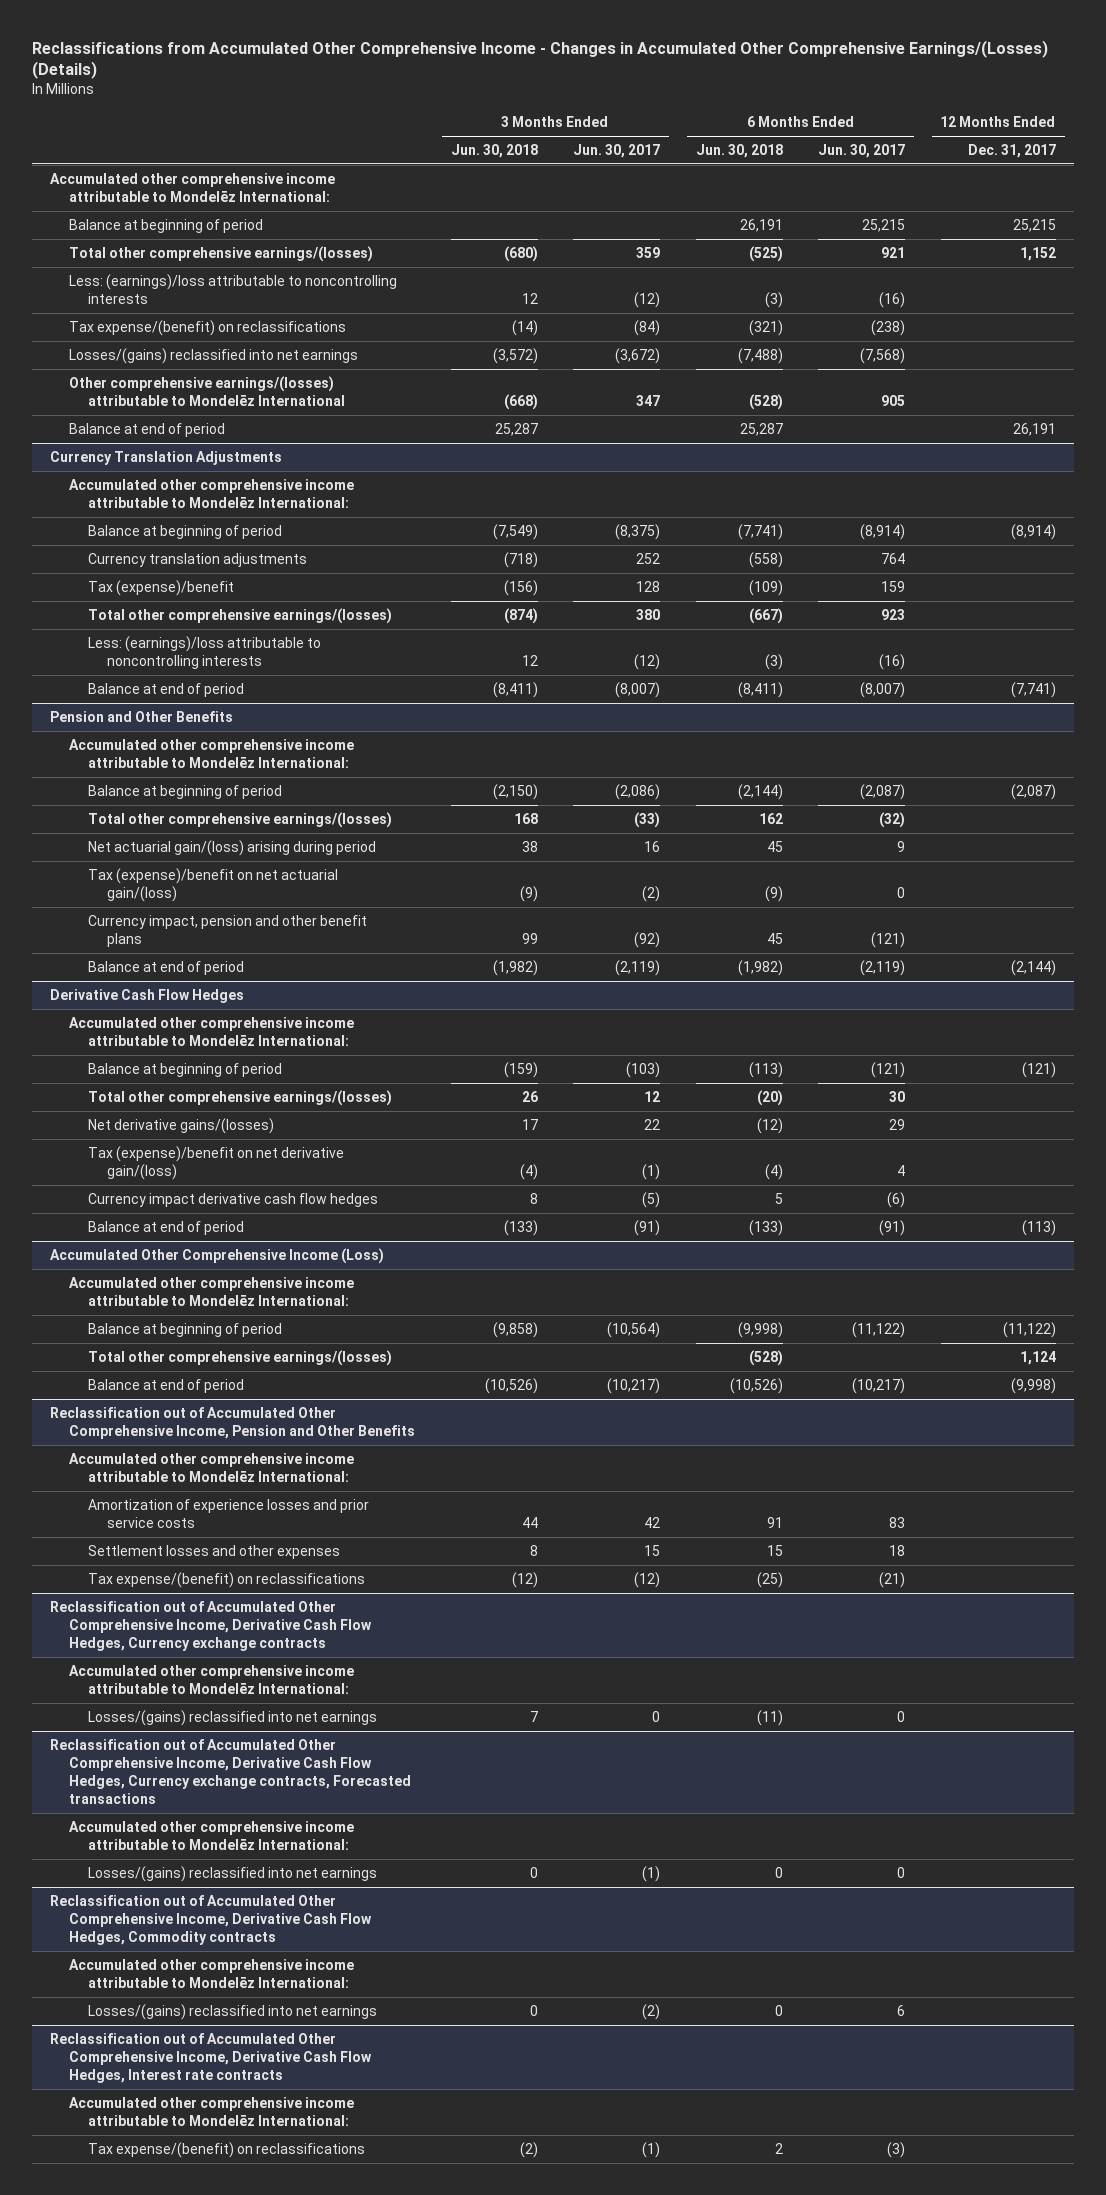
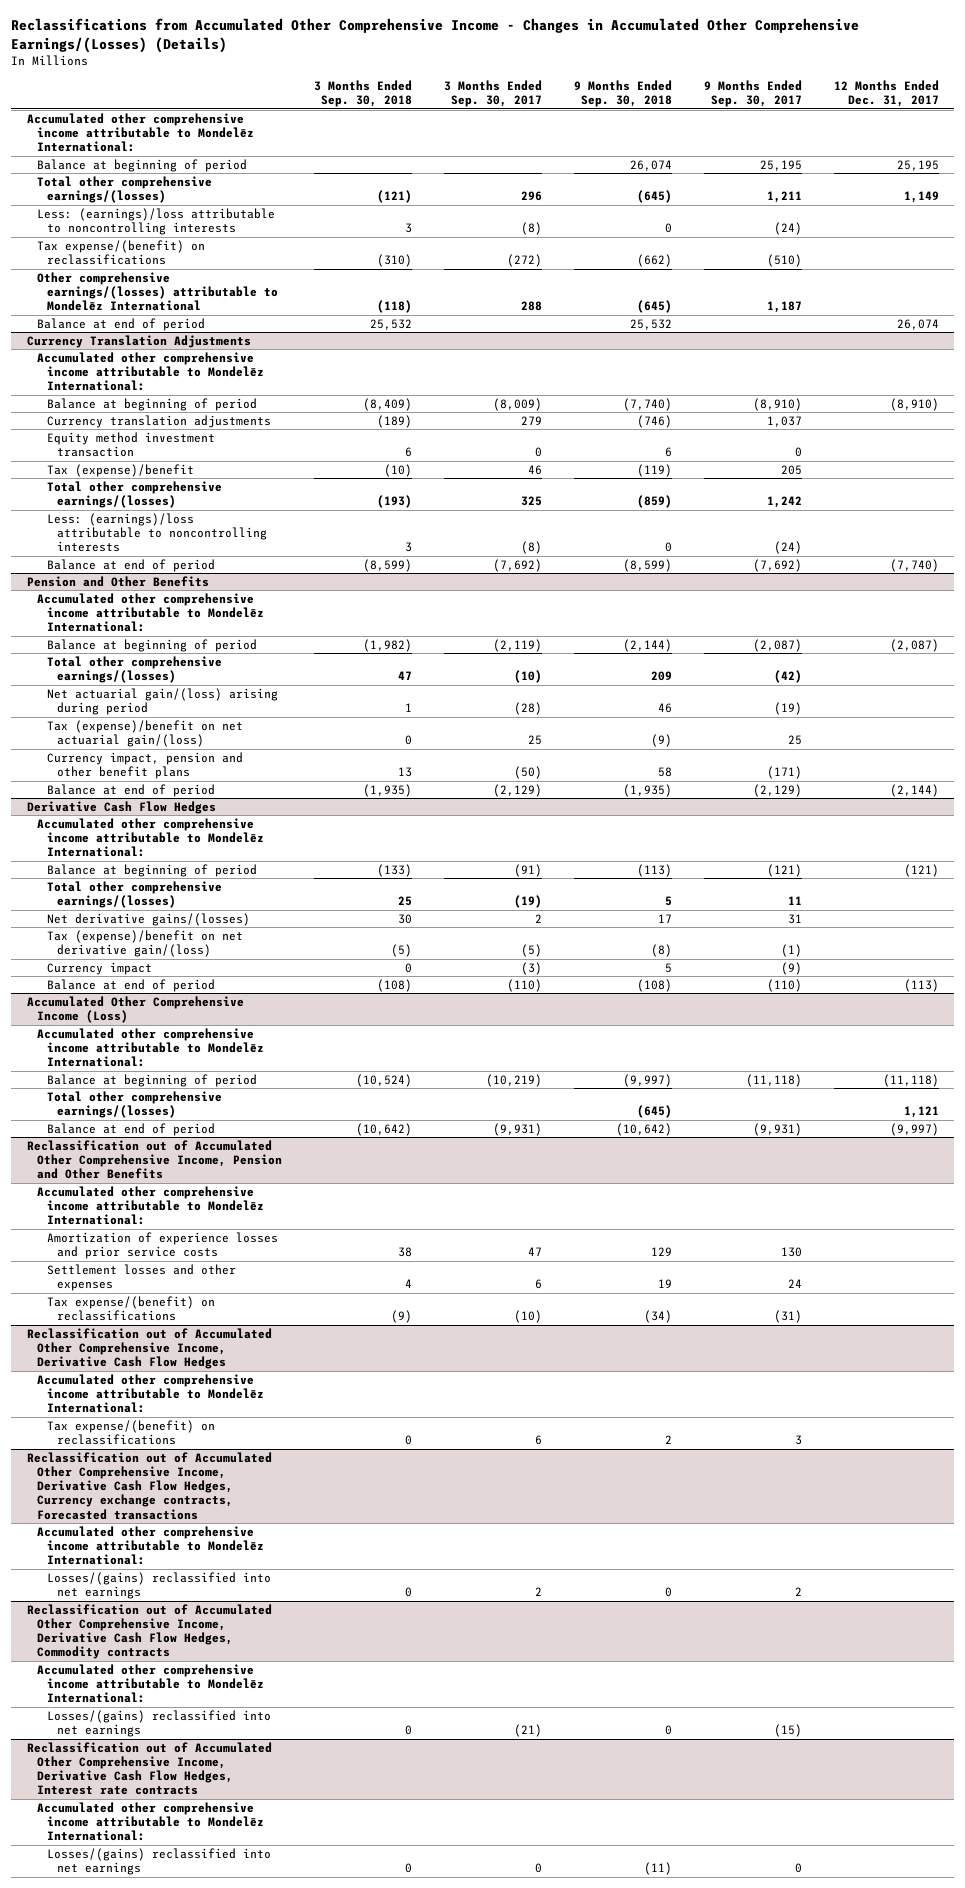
- | 3 Months Ended Jun. 30, 2018 | 3 Months Ended Jun. 30, 2017 | 6 Months Ended Jun. 30, 2018 | 6 Months Ended Jun. 30, 2017 | 12 Months Ended Dec. 31, 2017
+ | 3 Months Ended Sep. 30, 2018 | 3 Months Ended Sep. 30, 2017 | 9 Months Ended Sep. 30, 2018 | 9 Months Ended Sep. 30, 2017 | 12 Months Ended Dec. 31, 2017
- Balance at beginning of period | | | 26,191 | 25,215 | 25,215
- Total other comprehensive earnings/(losses) | (680) | 359 | (525) | 921 | 1,152
+ Balance at beginning of period | | | 26,074 | 25,195 | 25,195
+ Total other comprehensive earnings/(losses) | (121) | 296 | (645) | 1,211 | 1,149
- Losses/(gains) reclassified into net earnings | (3,572) | (3,672) | (7,488) | (7,568) |
- Balance at end of period | 25,287 | | 25,287 | | 26,191
+ Balance at end of period | 25,532 | | 25,532 | | 26,074
@ Currency Translation Adjustments
- Balance at beginning of period | (7,549) | (8,375) | (7,741) | (8,914) | (8,914)
+ Balance at beginning of period | (8,409) | (8,009) | (7,740) | (8,910) | (8,910)
+ Equity method investment transaction | 6 | 0 | 6 | 0 |
- Balance at end of period | (8,411) | (8,007) | (8,411) | (8,007) | (7,741)
+ Balance at end of period | (8,599) | (7,692) | (8,599) | (7,692) | (7,740)
@ Derivative Cash Flow Hedges
- Currency impact derivative cash flow hedges | 8 | (5) | 5 | (6) |
+ Currency impact | 0 | (3) | 5 | (9) |
@ Accumulated Other Comprehensive Income (Loss)
- Balance at beginning of period | (9,858) | (10,564) | (9,998) | (11,122) | (11,122)
- Total other comprehensive earnings/(losses) | | | (528) | | 1,124
- Balance at end of period | (10,526) | (10,217) | (10,526) | (10,217) | (9,998)
+ Balance at beginning of period | (10,524) | (10,219) | (9,997) | (11,118) | (11,118)
+ Total other comprehensive earnings/(losses) | | | (645) | | 1,121
+ Balance at end of period | (10,642) | (9,931) | (10,642) | (9,931) | (9,997)
- Reclassification out of Accumulated Other Comprehensive Income, Derivative Cash Flow Hedges, Currency exchange contracts
+ Reclassification out of Accumulated Other Comprehensive Income, Derivative Cash Flow Hedges
- Losses/(gains) reclassified into net earnings | 7 | 0 | (11) | 0 |
+ Tax expense/(benefit) on reclassifications | 0 | 6 | 2 | 3 |
@ Reclassification out of Accumulated Other Comprehensive Income, Derivative Cash Flow Hedges, Interest rate contracts
- Tax expense/(benefit) on reclassifications | (2) | (1) | 2 | (3) |
+ Losses/(gains) reclassified into net earnings | 0 | 0 | (11) | 0 |

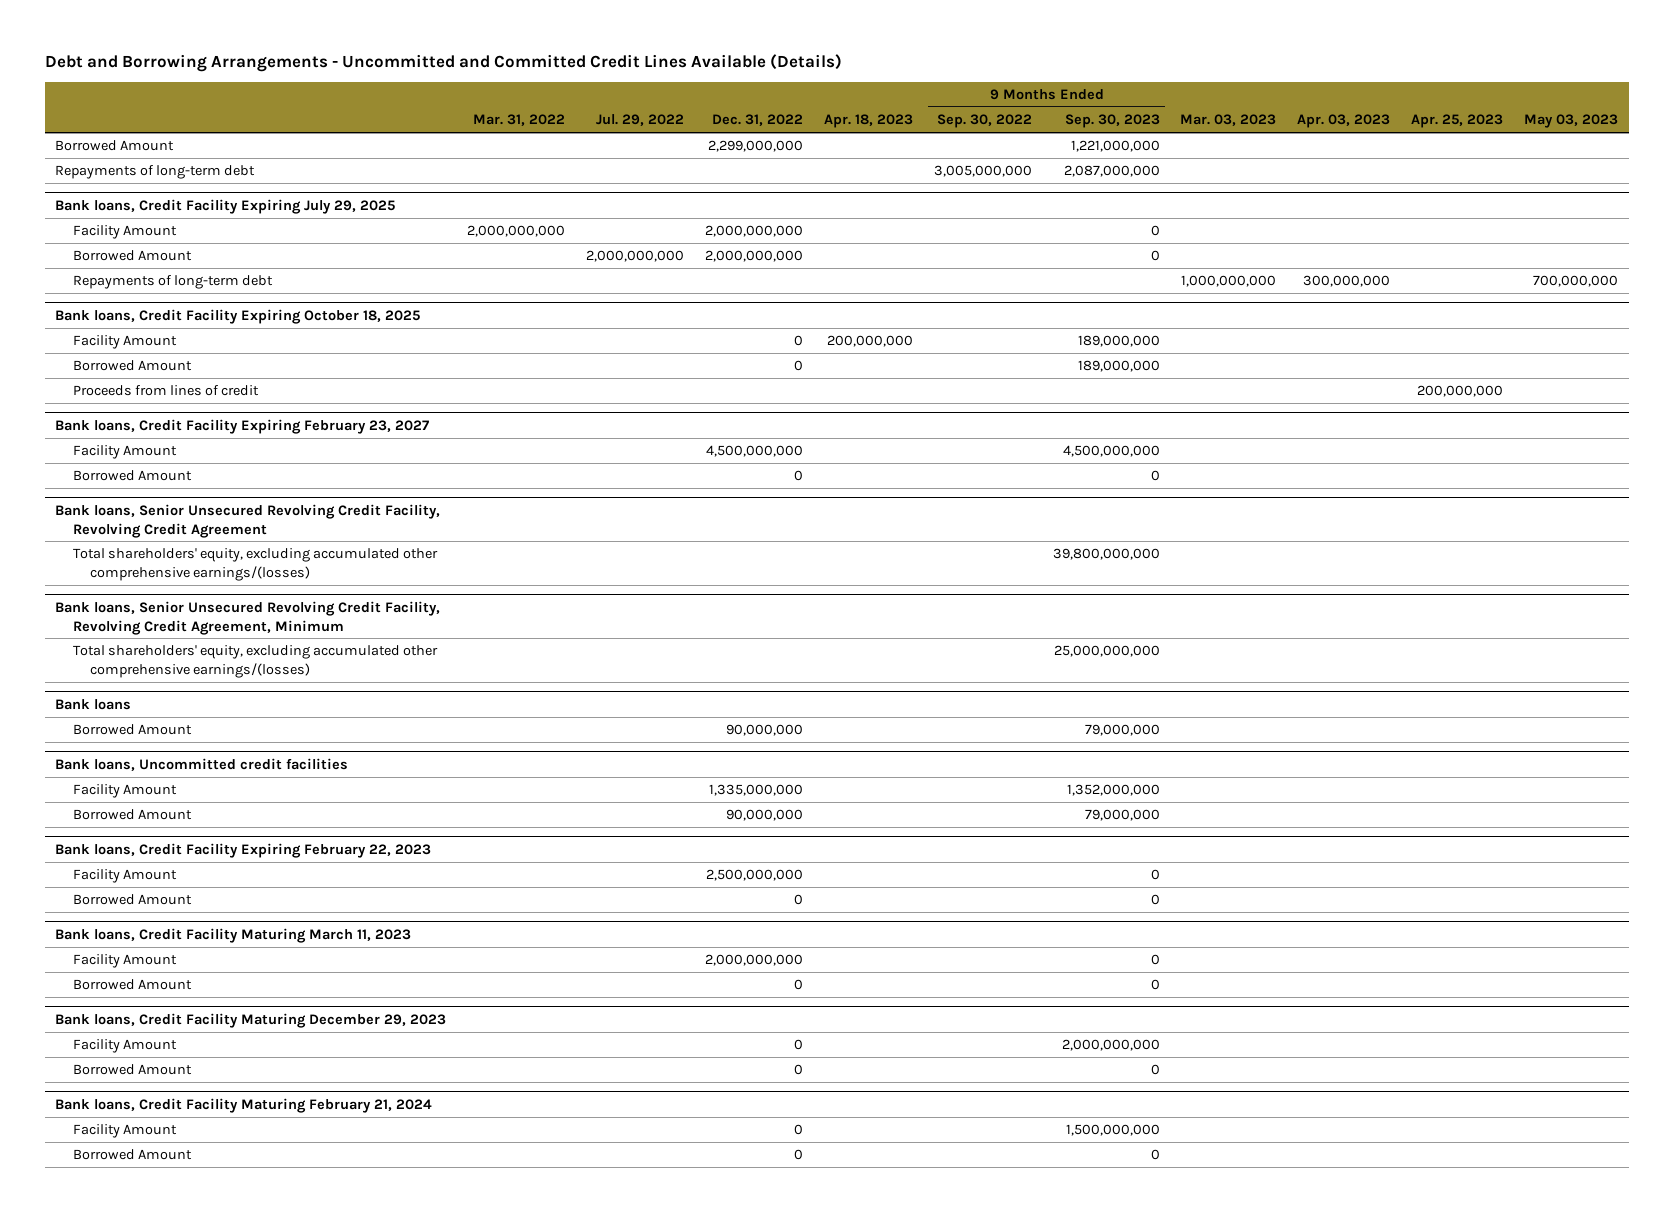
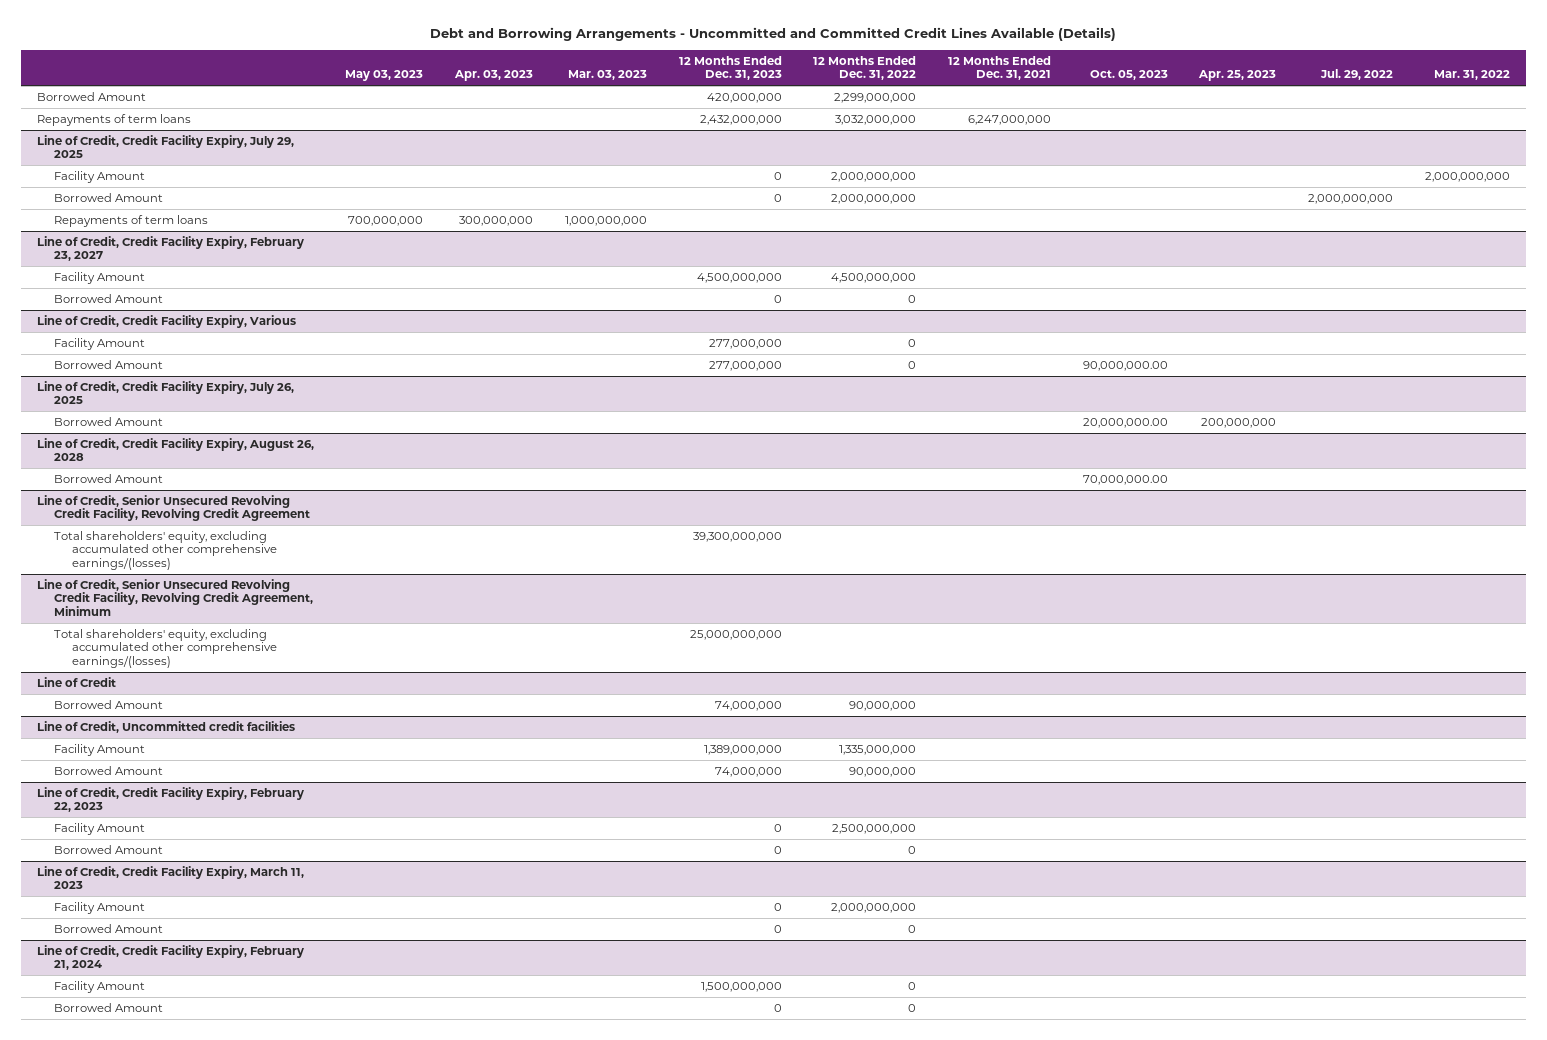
- | Mar. 31, 2022 | Jul. 29, 2022 | Dec. 31, 2022 | Apr. 18, 2023 | 9 Months Ended Sep. 30, 2022 | 9 Months Ended Sep. 30, 2023 | Mar. 03, 2023 | Apr. 03, 2023 | Apr. 25, 2023 | May 03, 2023
+ | May 03, 2023 | Apr. 03, 2023 | Mar. 03, 2023 | 12 Months Ended Dec. 31, 2023 | 12 Months Ended Dec. 31, 2022 | 12 Months Ended Dec. 31, 2021 | Oct. 05, 2023 | Apr. 25, 2023 | Jul. 29, 2022 | Mar. 31, 2022
- Repayments of long-term debt | | | | | 3,005,000,000 | 2,087,000,000 | | | |
- Bank loans, Credit Facility Expiring July 29, 2025
+ Repayments of term loans | | | | 2,432,000,000 | 3,032,000,000 | 6,247,000,000 | | | |
+ Line of Credit, Credit Facility Expiry, July 29, 2025
- Repayments of long-term debt | | | | | | | 1,000,000,000 | 300,000,000 | | 700,000,000
- Bank loans, Credit Facility Expiring October 18, 2025
- Facility Amount | | | 0 | 200,000,000 | | 189,000,000 | | | |
- Borrowed Amount | | | 0 | | | 189,000,000 | | | |
- Proceeds from lines of credit | | | | | | | | | 200,000,000 |
- Bank loans, Credit Facility Expiring February 23, 2027
- Facility Amount | | | 4,500,000,000 | | | 4,500,000,000 | | | |
- Borrowed Amount | | | 0 | | | 0 | | | |
- Bank loans, Senior Unsecured Revolving Credit Facility, Revolving Credit Agreement
+ Repayments of term loans | 700,000,000 | 300,000,000 | 1,000,000,000 | | | | | | |
+ Line of Credit, Credit Facility Expiry, February 23, 2027
+ Facility Amount | | | | 4,500,000,000 | 4,500,000,000 | | | | |
+ Borrowed Amount | | | | 0 | 0 | | | | |
+ Line of Credit, Credit Facility Expiry, Various
+ Facility Amount | | | | 277,000,000 | 0 | | | | |
+ Borrowed Amount | | | | 277,000,000 | 0 | | 90,000,000.00 | | |
+ Line of Credit, Credit Facility Expiry, July 26, 2025
+ Borrowed Amount | | | | | | | 20,000,000.00 | 200,000,000 | |
+ Line of Credit, Credit Facility Expiry, August 26, 2028
+ Borrowed Amount | | | | | | | 70,000,000.00 | | |
+ Line of Credit, Senior Unsecured Revolving Credit Facility, Revolving Credit Agreement
- Bank loans, Senior Unsecured Revolving Credit Facility, Revolving Credit Agreement, Minimum
+ Line of Credit, Senior Unsecured Revolving Credit Facility, Revolving Credit Agreement, Minimum
- Bank loans
+ Line of Credit
- Bank loans, Uncommitted credit facilities
- Facility Amount | | | 1,335,000,000 | | | 1,352,000,000 | | | |
- Borrowed Amount | | | 90,000,000 | | | 79,000,000 | | | |
- Bank loans, Credit Facility Expiring February 22, 2023
- Facility Amount | | | 2,500,000,000 | | | 0 | | | |
- Borrowed Amount | | | 0 | | | 0 | | | |
- Bank loans, Credit Facility Maturing March 11, 2023
- Facility Amount | | | 2,000,000,000 | | | 0 | | | |
- Borrowed Amount | | | 0 | | | 0 | | | |
- Bank loans, Credit Facility Maturing December 29, 2023
- Facility Amount | | | 0 | | | 2,000,000,000 | | | |
- Borrowed Amount | | | 0 | | | 0 | | | |
- Bank loans, Credit Facility Maturing February 21, 2024
- Facility Amount | | | 0 | | | 1,500,000,000 | | | |
- Borrowed Amount | | | 0 | | | 0 | | | |
+ Line of Credit, Uncommitted credit facilities
+ Facility Amount | | | | 1,389,000,000 | 1,335,000,000 | | | | |
+ Borrowed Amount | | | | 74,000,000 | 90,000,000 | | | | |
+ Line of Credit, Credit Facility Expiry, February 22, 2023
+ Facility Amount | | | | 0 | 2,500,000,000 | | | | |
+ Borrowed Amount | | | | 0 | 0 | | | | |
+ Line of Credit, Credit Facility Expiry, March 11, 2023
+ Facility Amount | | | | 0 | 2,000,000,000 | | | | |
+ Borrowed Amount | | | | 0 | 0 | | | | |
+ Line of Credit, Credit Facility Expiry, February 21, 2024
+ Facility Amount | | | | 1,500,000,000 | 0 | | | | |
+ Borrowed Amount | | | | 0 | 0 | | | | |

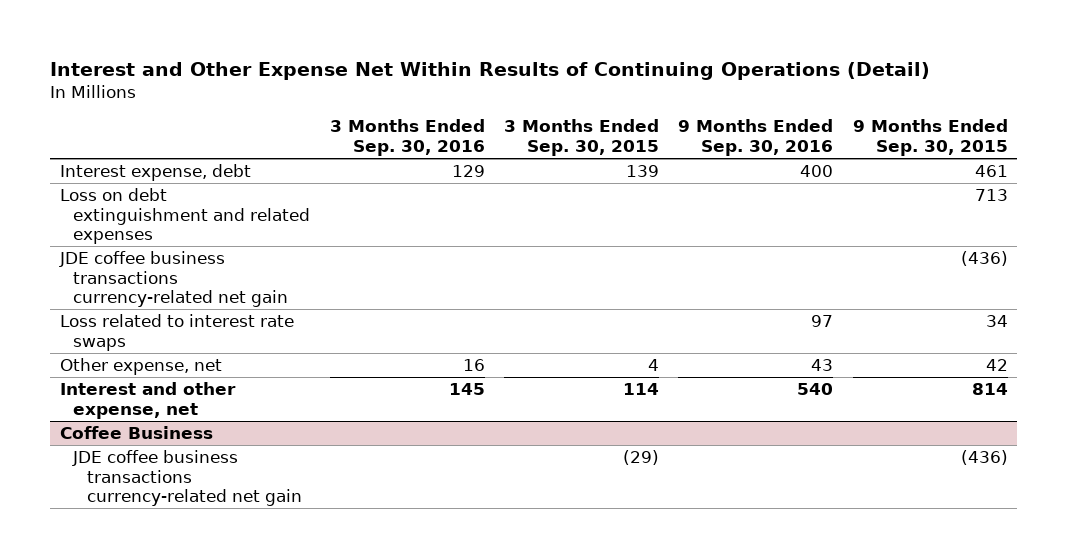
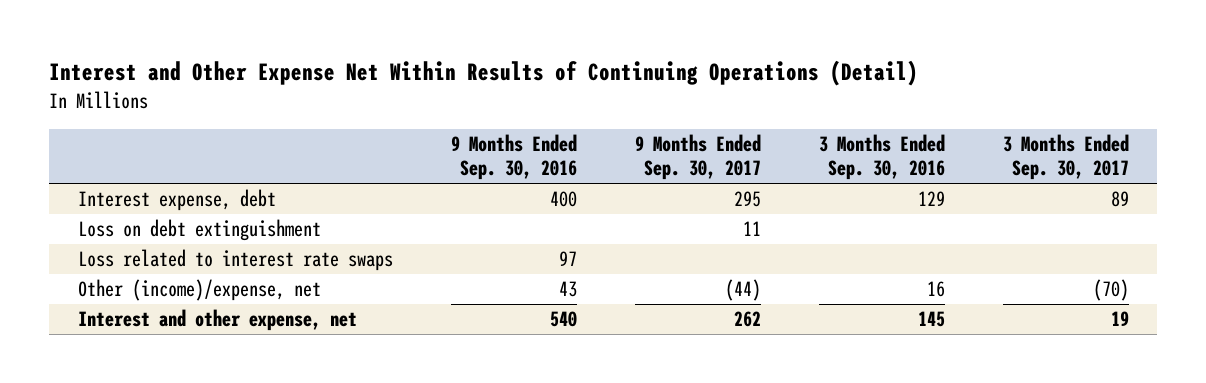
- | 3 Months Ended Sep. 30, 2016 | 3 Months Ended Sep. 30, 2015 | 9 Months Ended Sep. 30, 2016 | 9 Months Ended Sep. 30, 2015
+ | 9 Months Ended Sep. 30, 2016 | 9 Months Ended Sep. 30, 2017 | 3 Months Ended Sep. 30, 2016 | 3 Months Ended Sep. 30, 2017
- Loss on debt extinguishment and related expenses | | | | 713
- JDE coffee business transactions currency-related net gain | | | | (436)
+ Loss on debt extinguishment | | 11 | |
- Other expense, net | 16 | 4 | 43 | 42
+ Other (income)/expense, net | 43 | (44) | 16 | (70)
- Coffee Business
- JDE coffee business transactions currency-related net gain | | (29) | | (436)

